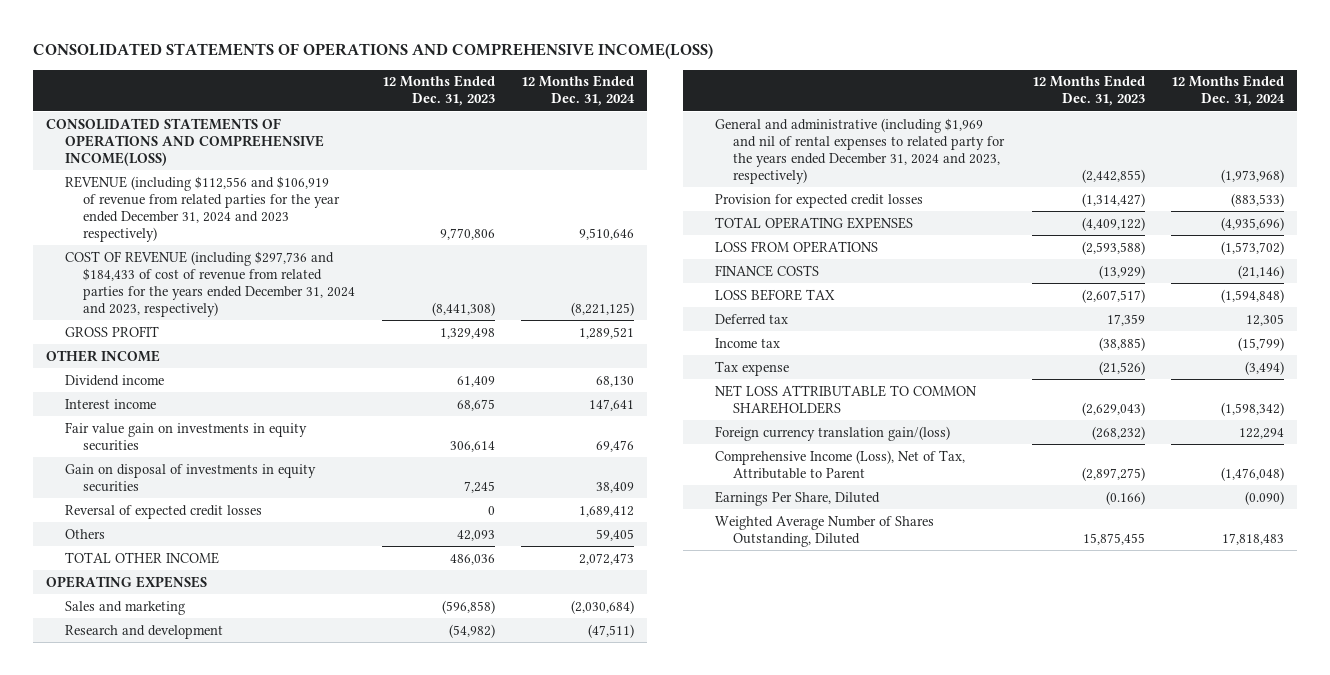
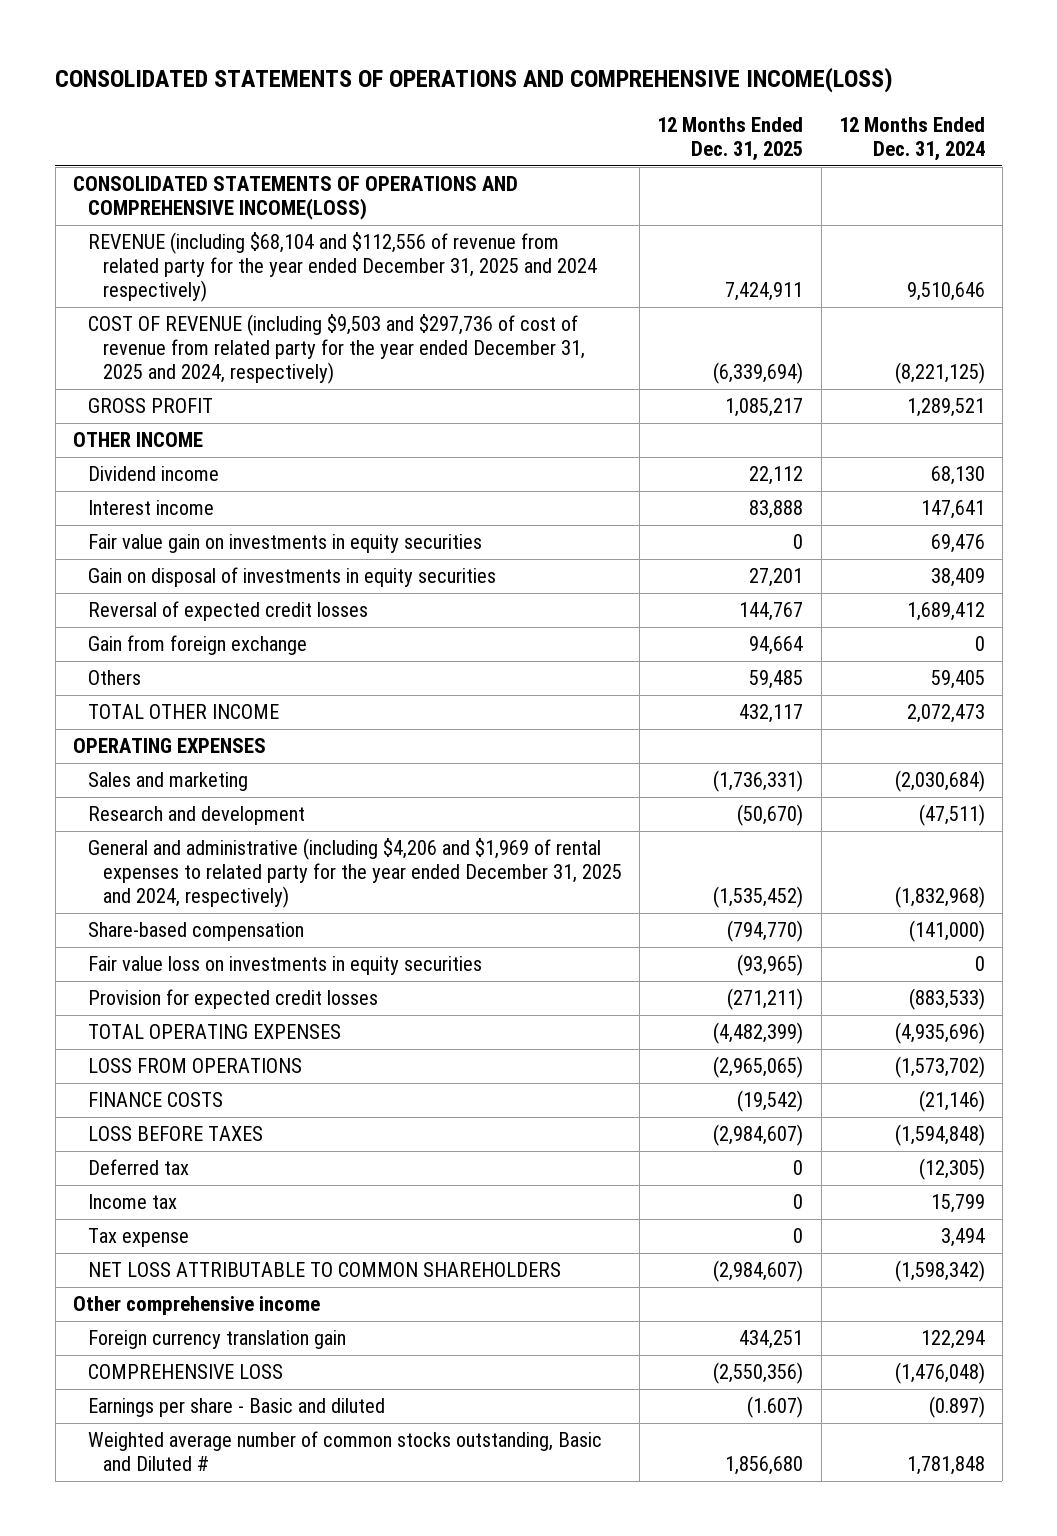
- | 12 Months Ended Dec. 31, 2023 | 12 Months Ended Dec. 31, 2024
+ | 12 Months Ended Dec. 31, 2025 | 12 Months Ended Dec. 31, 2024
- REVENUE (including $112,556 and $106,919 of revenue from related parties for the year ended December 31, 2024 and 2023 respectively) | 9,770,806 | 9,510,646
- COST OF REVENUE (including $297,736 and $184,433 of cost of revenue from related parties for the years ended December 31, 2024 and 2023, respectively) | (8,441,308) | (8,221,125)
+ REVENUE (including $68,104 and $112,556 of revenue from related party for the year ended December 31, 2025 and 2024 respectively) | 7,424,911 | 9,510,646
+ COST OF REVENUE (including $9,503 and $297,736 of cost of revenue from related party for the year ended December 31, 2025 and 2024, respectively) | (6,339,694) | (8,221,125)
+ Gain from foreign exchange | 94,664 | 0
- General and administrative (including $1,969 and nil of rental expenses to related party for the years ended December 31, 2024 and 2023, respectively) | (2,442,855) | (1,973,968)
+ General and administrative (including $4,206 and $1,969 of rental expenses to related party for the year ended December 31, 2025 and 2024, respectively) | (1,535,452) | (1,832,968)
+ Share-based compensation | (794,770) | (141,000)
+ Fair value loss on investments in equity securities | (93,965) | 0
- LOSS BEFORE TAX | (2,607,517) | (1,594,848)
- Deferred tax | 17,359 | 12,305
- Income tax | (38,885) | (15,799)
- Tax expense | (21,526) | (3,494)
+ LOSS BEFORE TAXES | (2,984,607) | (1,594,848)
+ Deferred tax | 0 | (12,305)
+ Income tax | 0 | 15,799
+ Tax expense | 0 | 3,494
- Foreign currency translation gain/(loss) | (268,232) | 122,294
- Comprehensive Income (Loss), Net of Tax, Attributable to Parent | (2,897,275) | (1,476,048)
- Earnings Per Share, Diluted | (0.166) | (0.090)
- Weighted Average Number of Shares Outstanding, Diluted | 15,875,455 | 17,818,483
+ Other comprehensive income
+ Foreign currency translation gain | 434,251 | 122,294
+ COMPREHENSIVE LOSS | (2,550,356) | (1,476,048)
+ Earnings per share - Basic and diluted | (1.607) | (0.897)
+ Weighted average number of common stocks outstanding, Basic and Diluted # | 1,856,680 | 1,781,848

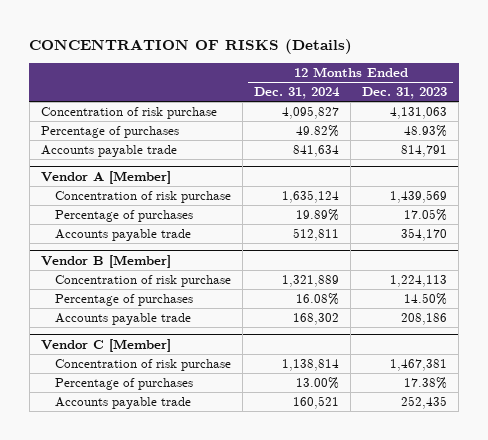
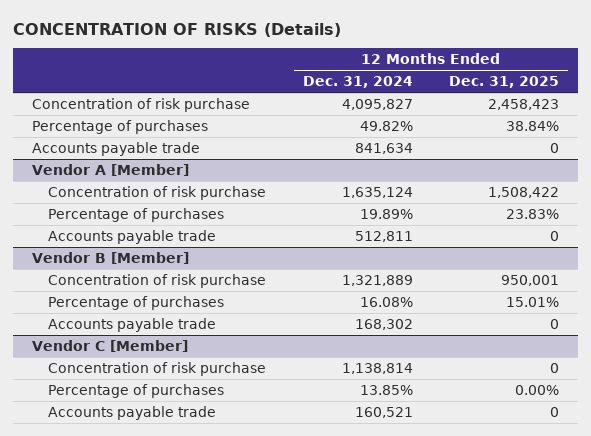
- | 12 Months Ended Dec. 31, 2024 | 12 Months Ended Dec. 31, 2023
+ | 12 Months Ended Dec. 31, 2024 | 12 Months Ended Dec. 31, 2025
@ Vendor C [Member]
- Percentage of purchases | 13.00% | 17.38%
+ Percentage of purchases | 13.85% | 0.00%

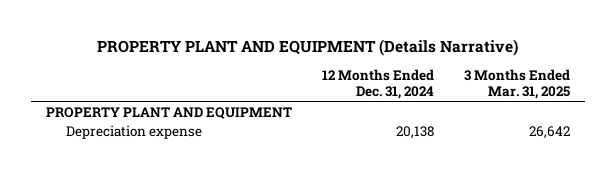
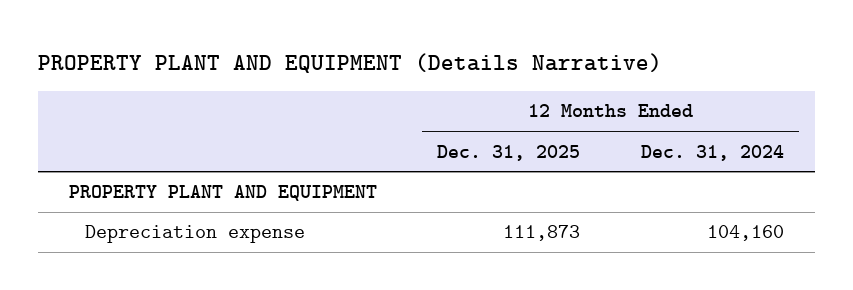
- | 12 Months Ended Dec. 31, 2024 | 3 Months Ended Mar. 31, 2025
+ | 12 Months Ended Dec. 31, 2025 | 12 Months Ended Dec. 31, 2024
- Depreciation expense | 20,138 | 26,642
+ Depreciation expense | 111,873 | 104,160

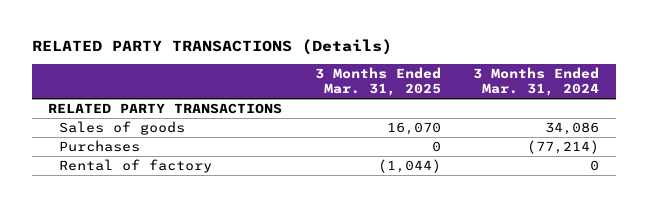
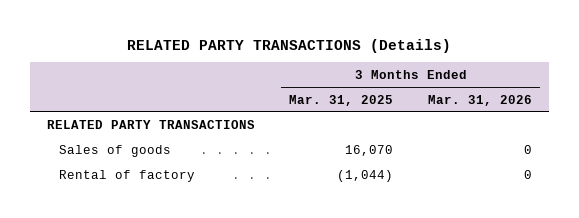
- | 3 Months Ended Mar. 31, 2025 | 3 Months Ended Mar. 31, 2024
+ | 3 Months Ended Mar. 31, 2025 | 3 Months Ended Mar. 31, 2026
- Purchases | 0 | (77,214)

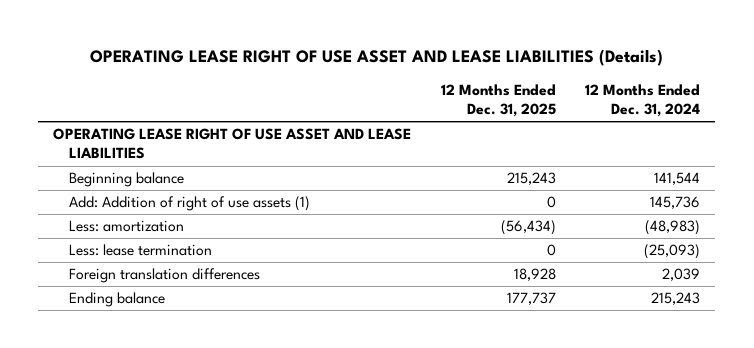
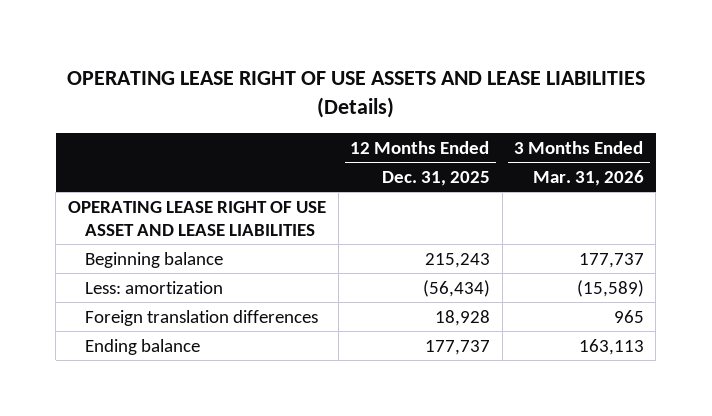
- OPERATING LEASE RIGHT OF USE ASSET AND LEASE LIABILITIES (Details)
+ OPERATING LEASE RIGHT OF USE ASSETS AND LEASE LIABILITIES (Details)
- | 12 Months Ended Dec. 31, 2025 | 12 Months Ended Dec. 31, 2024
+ | 12 Months Ended Dec. 31, 2025 | 3 Months Ended Mar. 31, 2026
- Add: Addition of right of use assets (1) | 0 | 145,736
- Less: lease termination | 0 | (25,093)

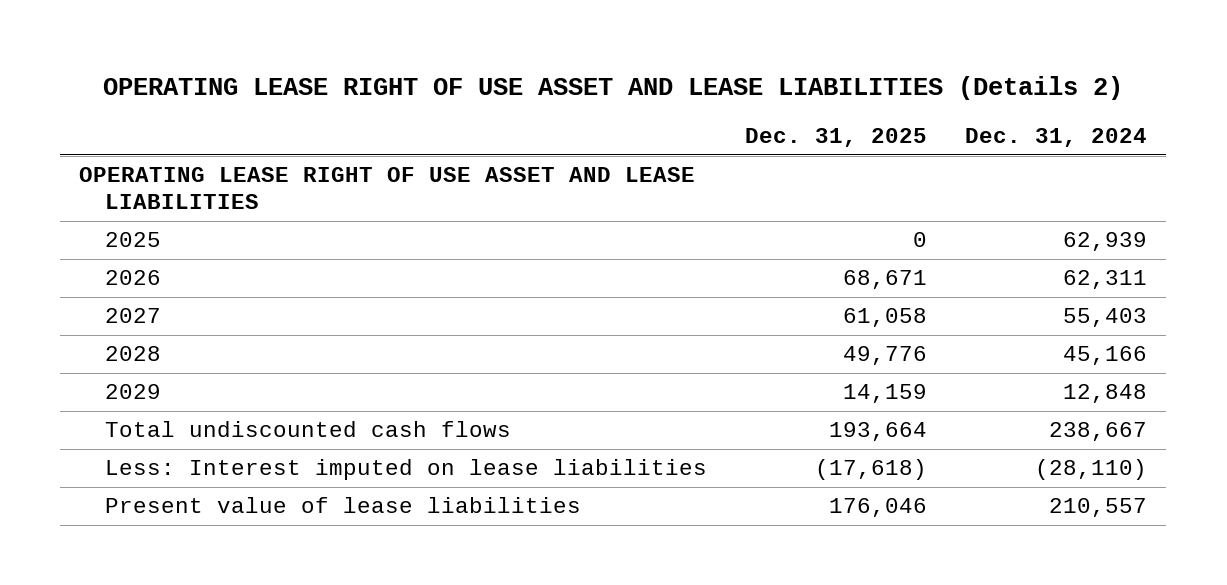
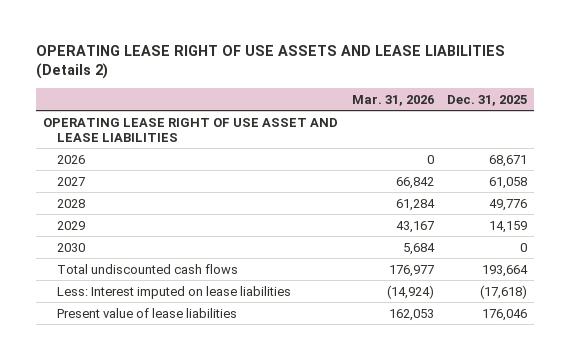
- OPERATING LEASE RIGHT OF USE ASSET AND LEASE LIABILITIES (Details 2)
+ OPERATING LEASE RIGHT OF USE ASSETS AND LEASE LIABILITIES (Details 2)
- | Dec. 31, 2025 | Dec. 31, 2024
+ | Mar. 31, 2026 | Dec. 31, 2025
- 2025 | 0 | 62,939
+ 2030 | 5,684 | 0

